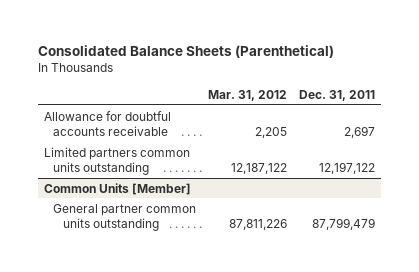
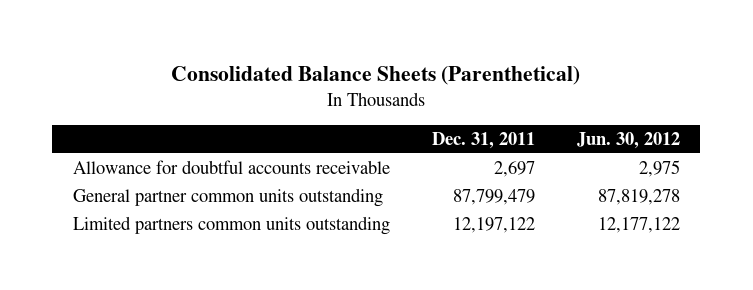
- | Mar. 31, 2012 | Dec. 31, 2011
+ | Dec. 31, 2011 | Jun. 30, 2012
- Common Units [Member]
moved down: Limited partners common units outstanding | 12,197,122 | 12,177,122

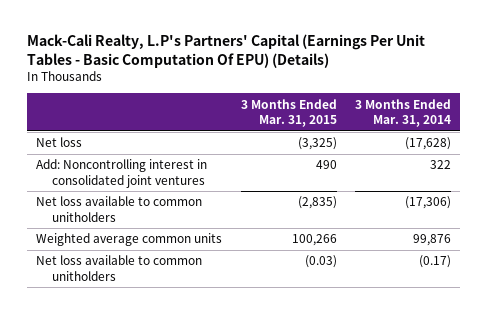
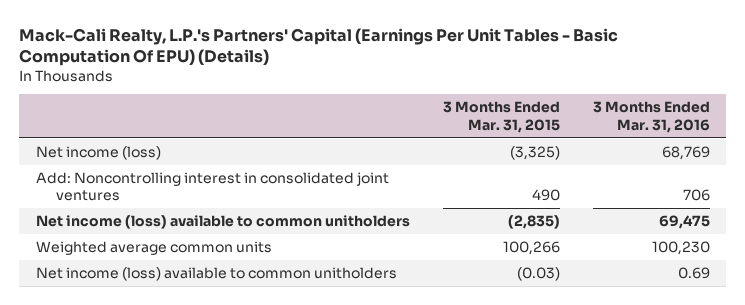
- Mack-Cali Realty, L.P's Partners' Capital (Earnings Per Unit Tables - Basic Computation Of EPU) (Details)
+ Mack-Cali Realty, L.P.'s Partners' Capital (Earnings Per Unit Tables - Basic Computation Of EPU) (Details)
- | 3 Months Ended Mar. 31, 2015 | 3 Months Ended Mar. 31, 2014
+ | 3 Months Ended Mar. 31, 2015 | 3 Months Ended Mar. 31, 2016
- Net loss | (3,325) | (17,628)
+ Net income (loss) | (3,325) | 68,769
- Net loss available to common unitholders | (2,835) | (17,306)
+ Net income (loss) available to common unitholders | (2,835) | 69,475
- Net loss available to common unitholders | (0.03) | (0.17)
+ Net income (loss) available to common unitholders | (0.03) | 0.69

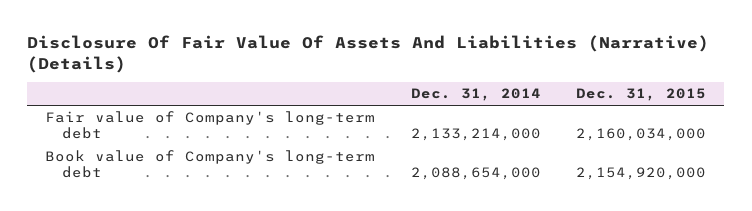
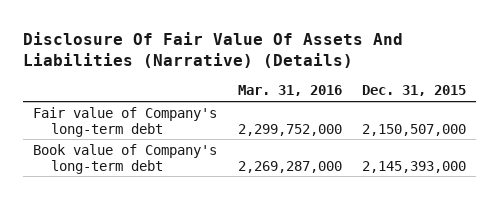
- | Dec. 31, 2014 | Dec. 31, 2015
+ | Mar. 31, 2016 | Dec. 31, 2015
- Fair value of Company's long-term debt | 2,133,214,000 | 2,160,034,000
- Book value of Company's long-term debt | 2,088,654,000 | 2,154,920,000
+ Fair value of Company's long-term debt | 2,299,752,000 | 2,150,507,000
+ Book value of Company's long-term debt | 2,269,287,000 | 2,145,393,000

